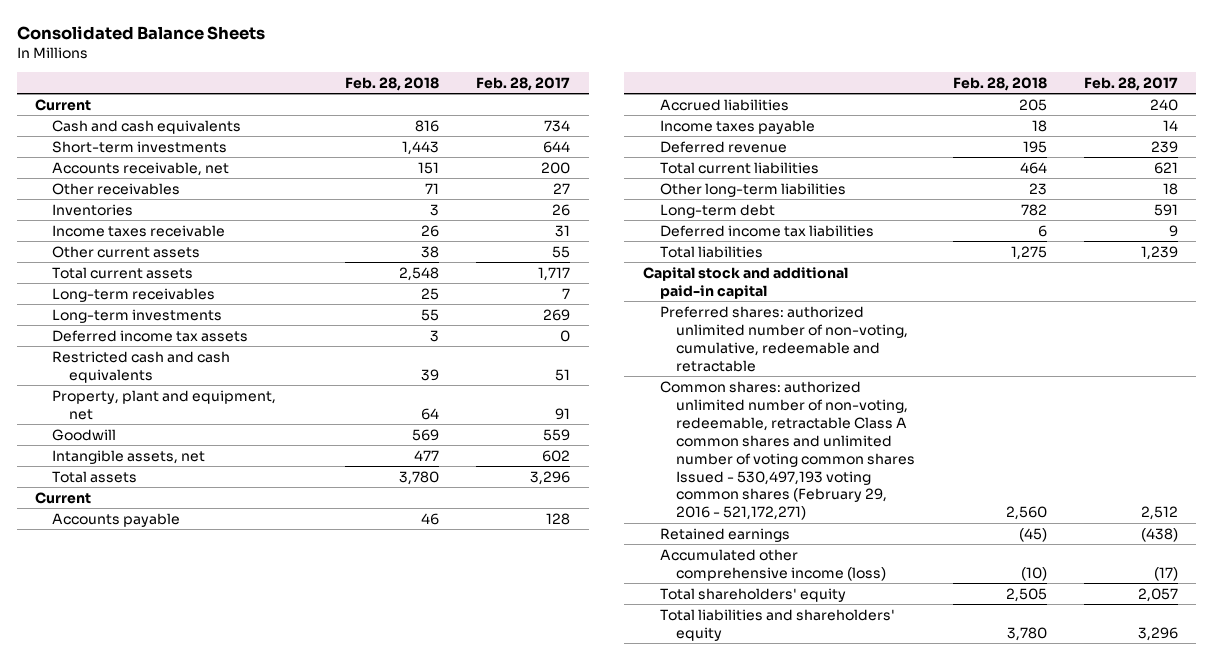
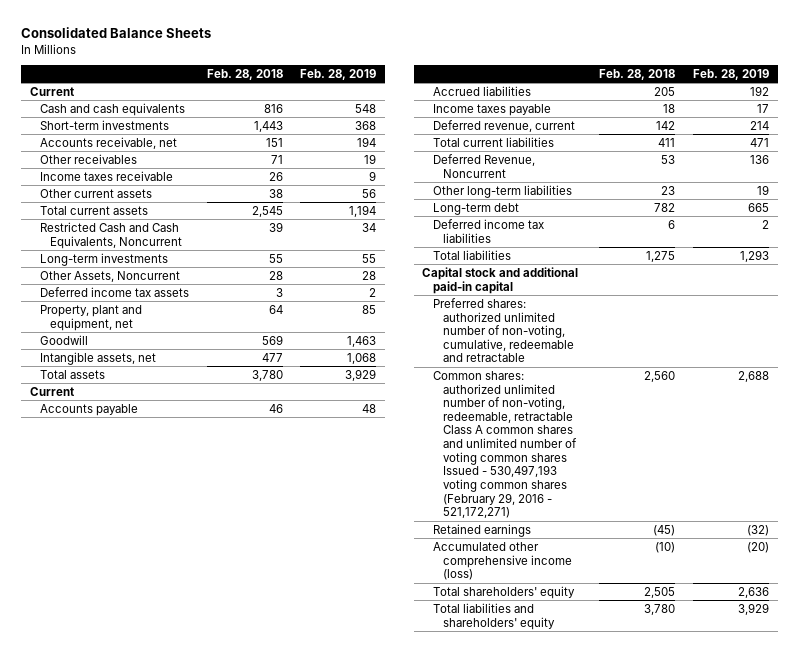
- | Feb. 28, 2018 | Feb. 28, 2017
+ | Feb. 28, 2018 | Feb. 28, 2019
- Inventories | 3 | 26
- Total current assets | 2,548 | 1,717
- Long-term receivables | 25 | 7
+ Total current assets | 2,545 | 1,194
+ Restricted Cash and Cash Equivalents, Noncurrent | 39 | 34
+ Other Assets, Noncurrent | 28 | 28
- Restricted cash and cash equivalents | 39 | 51
- Deferred revenue | 195 | 239
- Total current liabilities | 464 | 621
+ Deferred revenue, current | 142 | 214
+ Total current liabilities | 411 | 471
+ Deferred Revenue, Noncurrent | 53 | 136

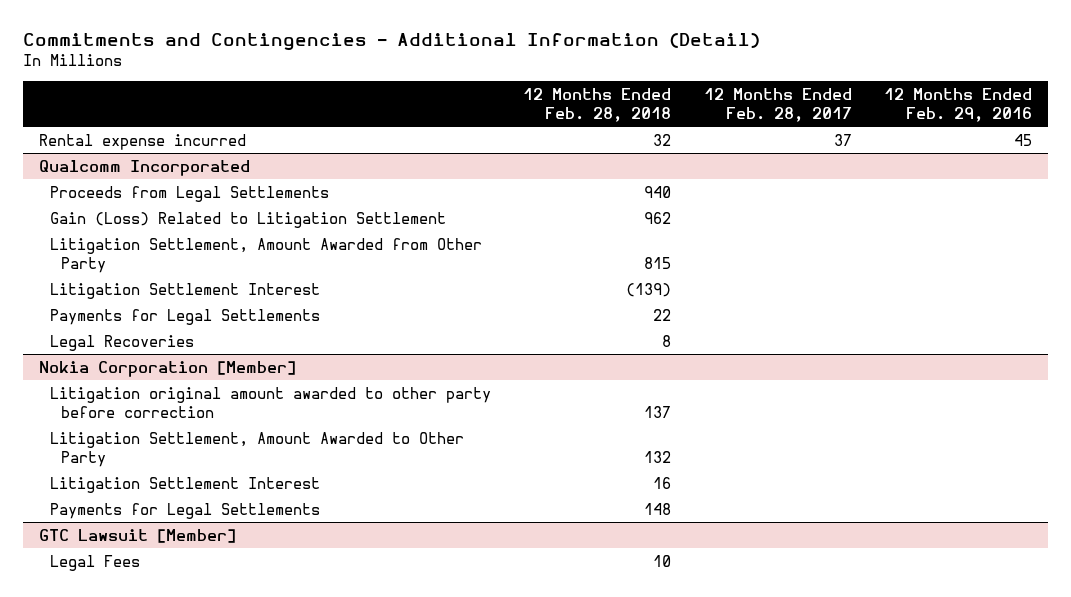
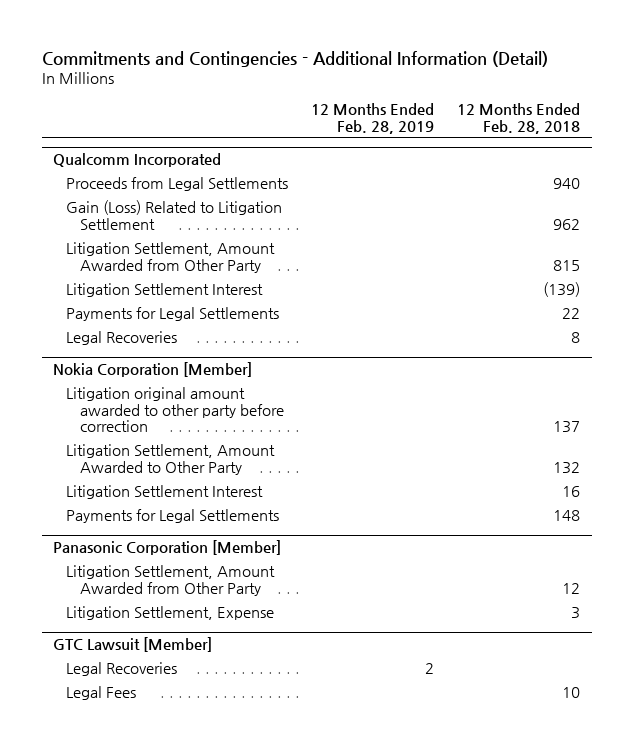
- | 12 Months Ended Feb. 28, 2018 | 12 Months Ended Feb. 28, 2017 | 12 Months Ended Feb. 29, 2016
+ | 12 Months Ended Feb. 28, 2019 | 12 Months Ended Feb. 28, 2018
- Rental expense incurred | 32 | 37 | 45
+ Panasonic Corporation [Member]
+ Litigation Settlement, Amount Awarded from Other Party | | 12
+ Litigation Settlement, Expense | | 3
@ GTC Lawsuit [Member]
+ Legal Recoveries | 2 |

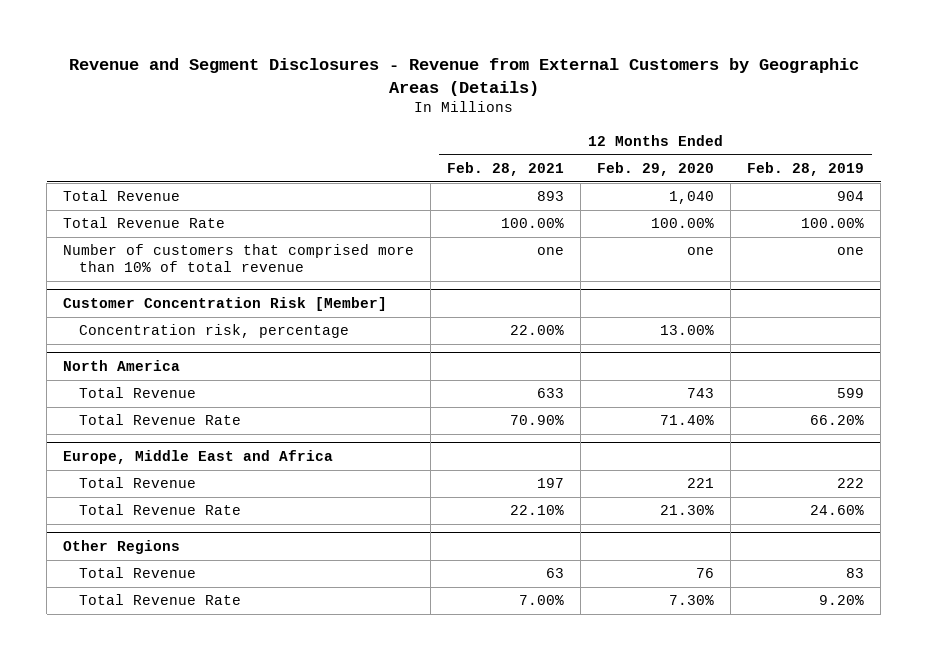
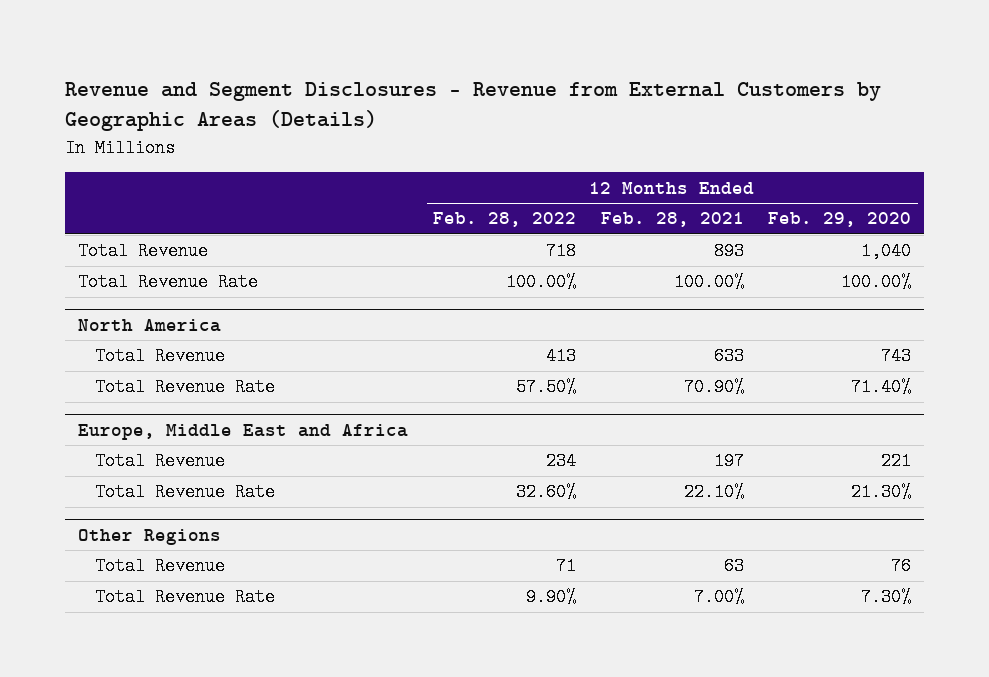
- | 12 Months Ended Feb. 28, 2021 | 12 Months Ended Feb. 29, 2020 | 12 Months Ended Feb. 28, 2019
+ | 12 Months Ended Feb. 28, 2022 | 12 Months Ended Feb. 28, 2021 | 12 Months Ended Feb. 29, 2020
- Number of customers that comprised more than 10% of total revenue | one | one | one
- Customer Concentration Risk [Member]
- Concentration risk, percentage | 22.00% | 13.00% |

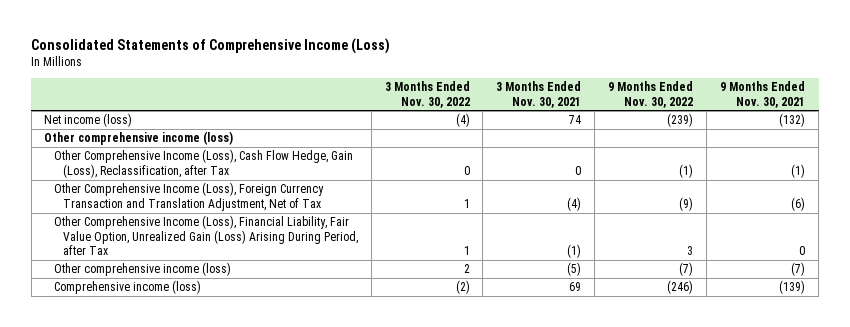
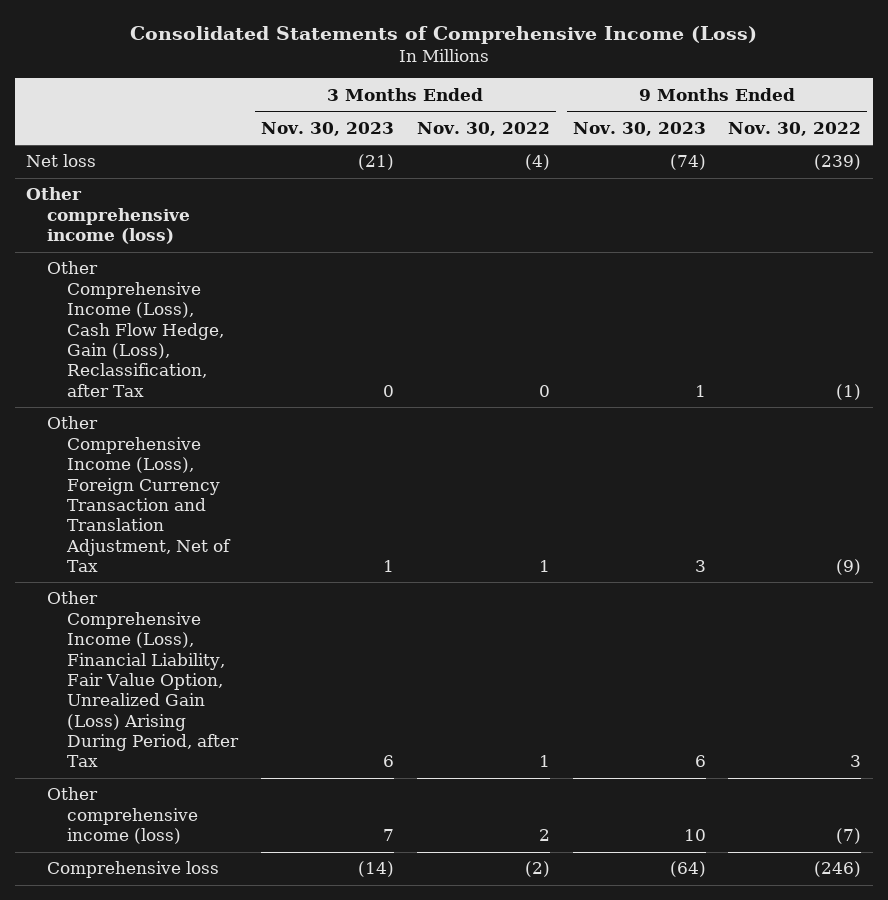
- | 3 Months Ended Nov. 30, 2022 | 3 Months Ended Nov. 30, 2021 | 9 Months Ended Nov. 30, 2022 | 9 Months Ended Nov. 30, 2021
+ | 3 Months Ended Nov. 30, 2023 | 3 Months Ended Nov. 30, 2022 | 9 Months Ended Nov. 30, 2023 | 9 Months Ended Nov. 30, 2022
- Net income (loss) | (4) | 74 | (239) | (132)
+ Net loss | (21) | (4) | (74) | (239)
- Comprehensive income (loss) | (2) | 69 | (246) | (139)
+ Comprehensive loss | (14) | (2) | (64) | (246)

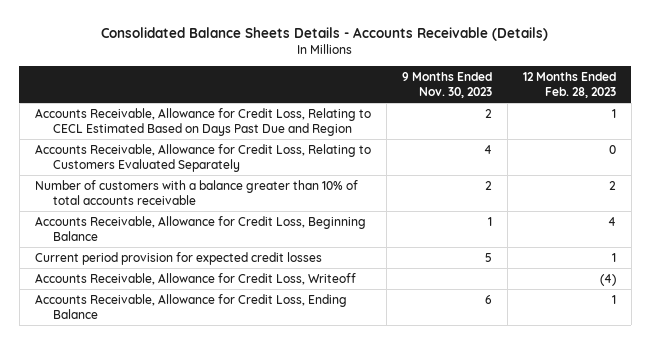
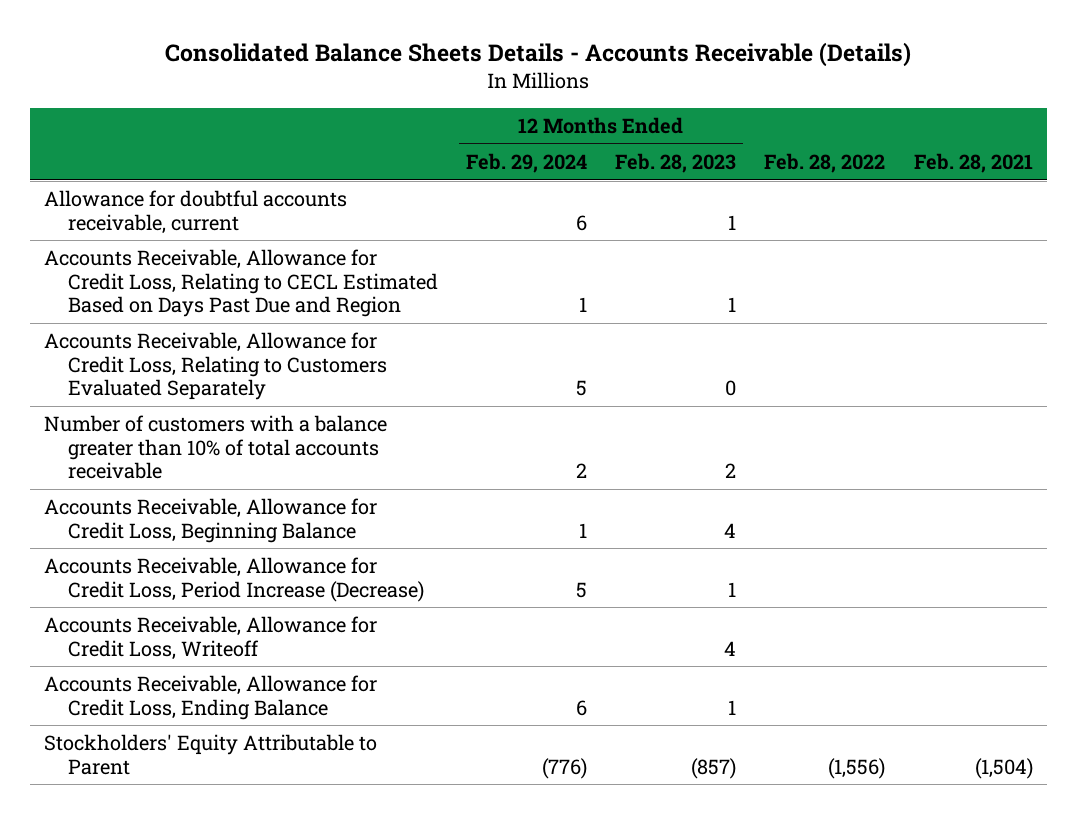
- | 9 Months Ended Nov. 30, 2023 | 12 Months Ended Feb. 28, 2023
+ | 12 Months Ended Feb. 29, 2024 | 12 Months Ended Feb. 28, 2023 | Feb. 28, 2022 | Feb. 28, 2021
+ Allowance for doubtful accounts receivable, current | 6 | 1 | |
- Current period provision for expected credit losses | 5 | 1
- Accounts Receivable, Allowance for Credit Loss, Writeoff | | (4)
+ Accounts Receivable, Allowance for Credit Loss, Period Increase (Decrease) | 5 | 1 | |
+ Accounts Receivable, Allowance for Credit Loss, Writeoff | | 4 | |
+ Stockholders' Equity Attributable to Parent | (776) | (857) | (1,556) | (1,504)

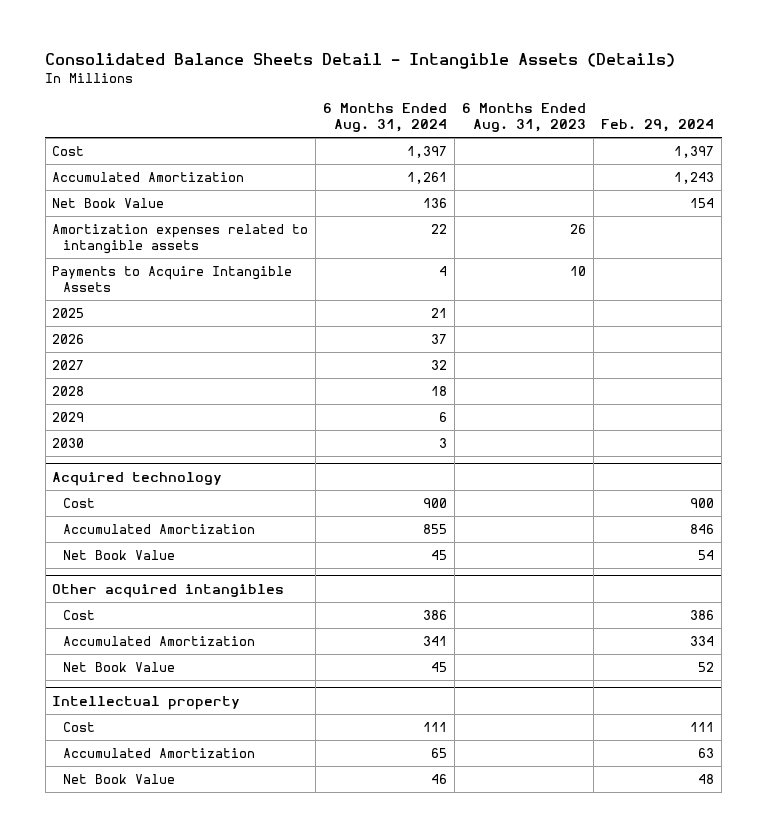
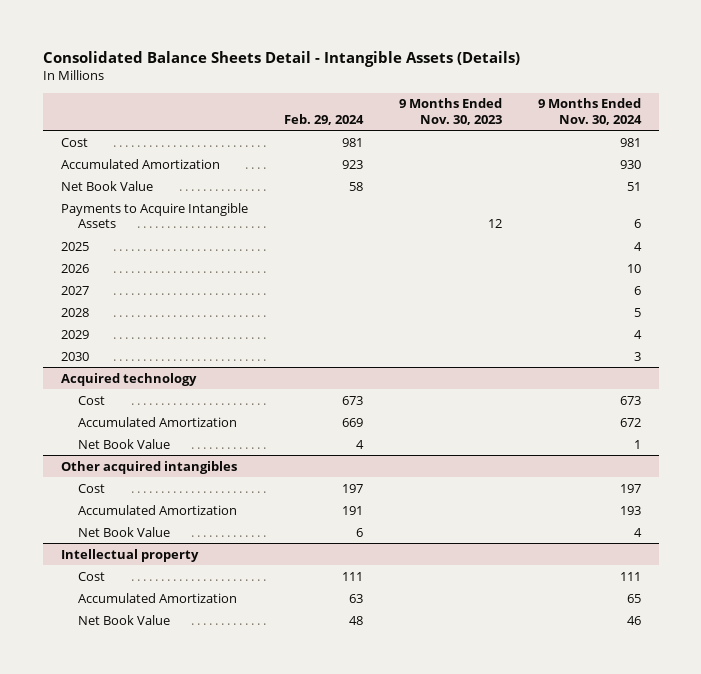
- | 6 Months Ended Aug. 31, 2024 | 6 Months Ended Aug. 31, 2023 | Feb. 29, 2024
+ | Feb. 29, 2024 | 9 Months Ended Nov. 30, 2023 | 9 Months Ended Nov. 30, 2024
- Cost | 1,397 | | 1,397
- Accumulated Amortization | 1,261 | | 1,243
- Net Book Value | 136 | | 154
- Amortization expenses related to intangible assets | 22 | 26 |
+ Cost | 981 | | 981
+ Accumulated Amortization | 923 | | 930
+ Net Book Value | 58 | | 51
@ Acquired technology
- Cost | 900 | | 900
- Accumulated Amortization | 855 | | 846
- Net Book Value | 45 | | 54
+ Cost | 673 | | 673
+ Accumulated Amortization | 669 | | 672
+ Net Book Value | 4 | | 1
@ Other acquired intangibles
- Cost | 386 | | 386
- Accumulated Amortization | 341 | | 334
- Net Book Value | 45 | | 52
+ Cost | 197 | | 197
+ Accumulated Amortization | 191 | | 193
+ Net Book Value | 6 | | 4

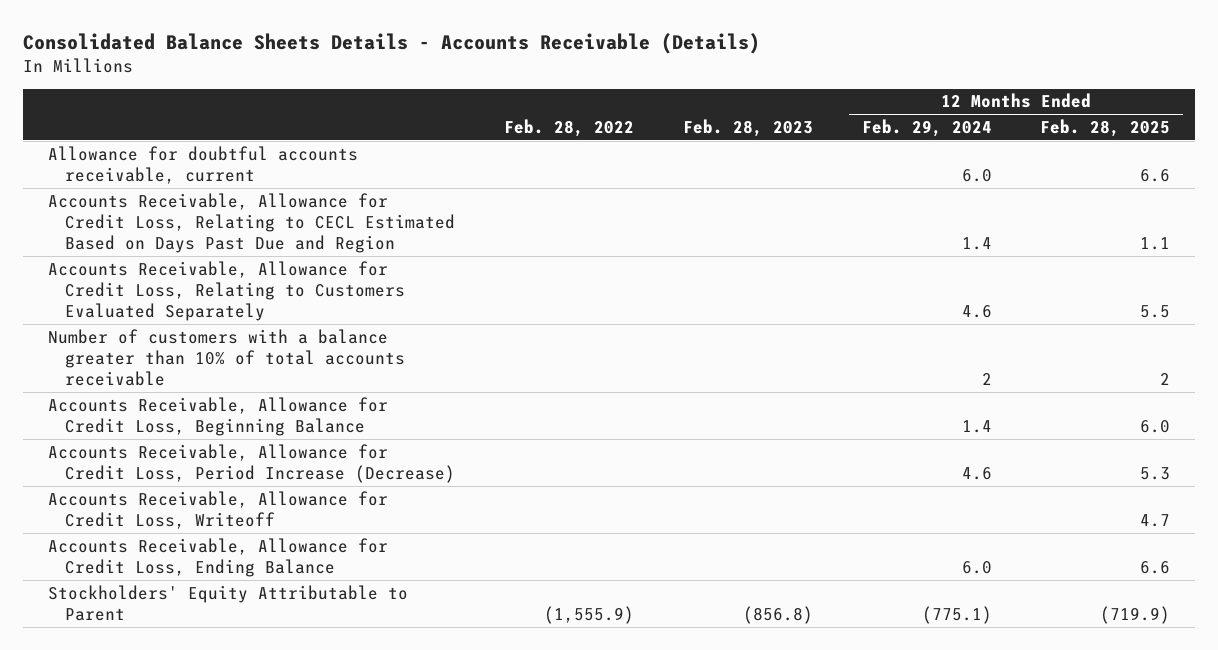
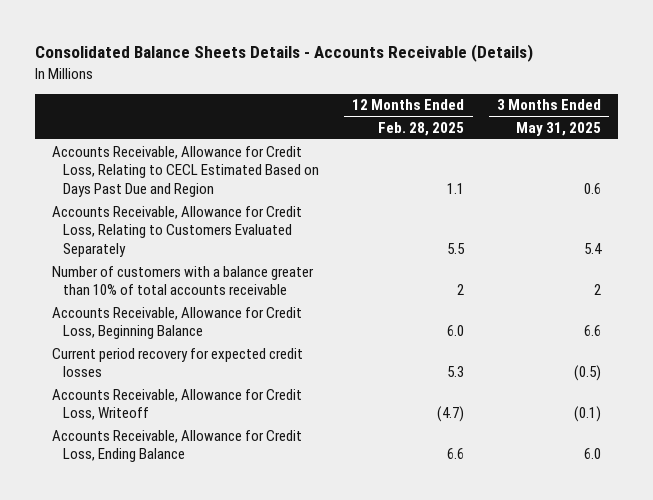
- | Feb. 28, 2022 | Feb. 28, 2023 | 12 Months Ended Feb. 29, 2024 | 12 Months Ended Feb. 28, 2025
+ | 12 Months Ended Feb. 28, 2025 | 3 Months Ended May 31, 2025
- Allowance for doubtful accounts receivable, current | | | 6.0 | 6.6
- Accounts Receivable, Allowance for Credit Loss, Period Increase (Decrease) | | | 4.6 | 5.3
- Accounts Receivable, Allowance for Credit Loss, Writeoff | | | | 4.7
+ Current period recovery for expected credit losses | 5.3 | (0.5)
+ Accounts Receivable, Allowance for Credit Loss, Writeoff | (4.7) | (0.1)
- Stockholders' Equity Attributable to Parent | (1,555.9) | (856.8) | (775.1) | (719.9)

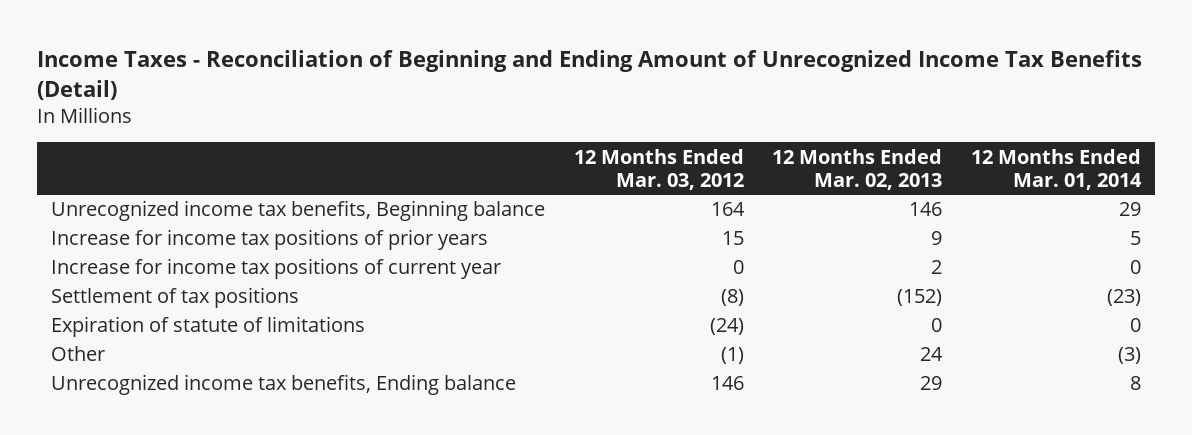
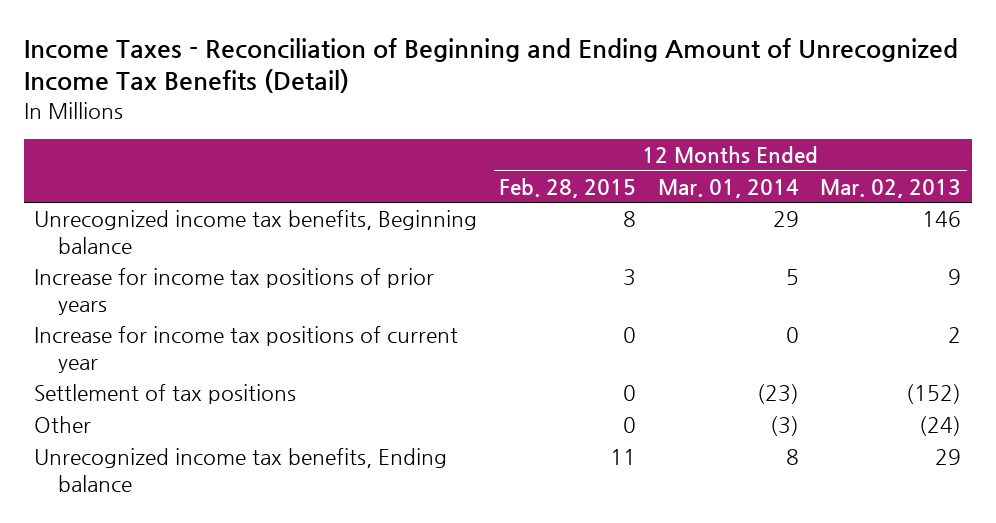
- | 12 Months Ended Mar. 03, 2012 | 12 Months Ended Mar. 02, 2013 | 12 Months Ended Mar. 01, 2014
+ | 12 Months Ended Feb. 28, 2015 | 12 Months Ended Mar. 01, 2014 | 12 Months Ended Mar. 02, 2013
- Expiration of statute of limitations | (24) | 0 | 0
- Other | (1) | 24 | (3)
+ Other | 0 | (3) | (24)

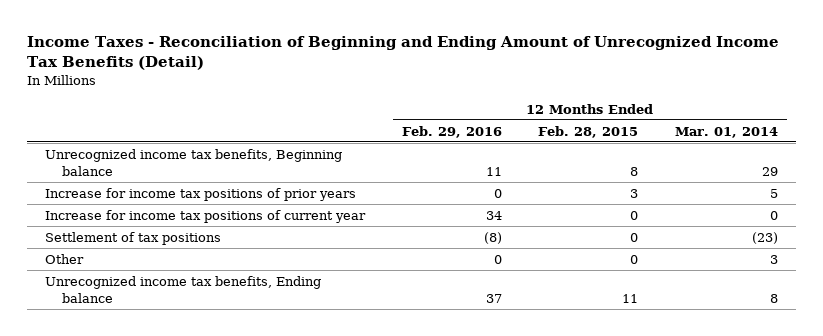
- | 12 Months Ended Feb. 28, 2015 | 12 Months Ended Mar. 01, 2014 | 12 Months Ended Mar. 02, 2013
+ | 12 Months Ended Feb. 29, 2016 | 12 Months Ended Feb. 28, 2015 | 12 Months Ended Mar. 01, 2014
- Other | 0 | (3) | (24)
+ Other | 0 | 0 | 3

